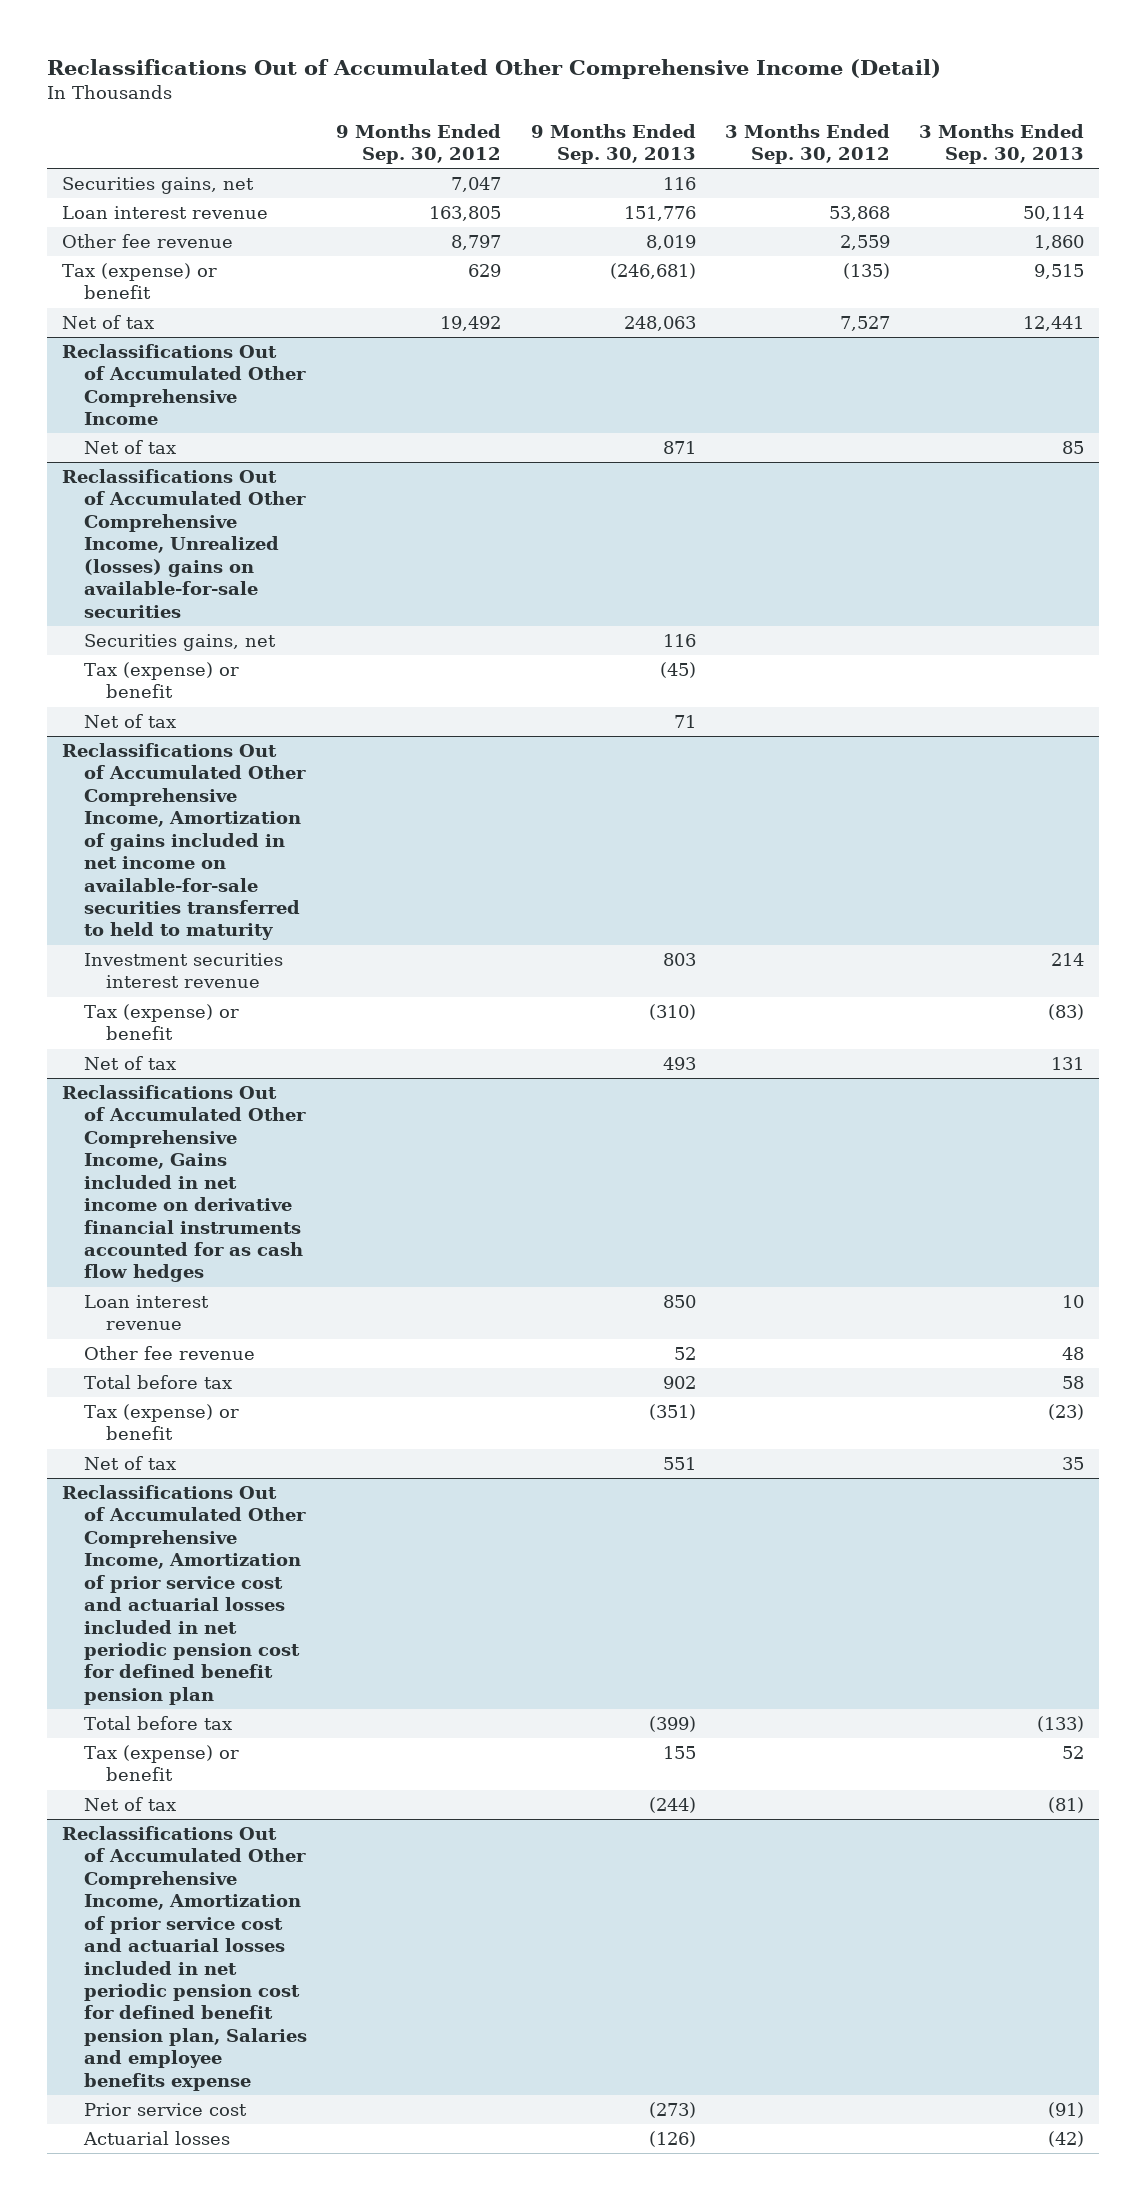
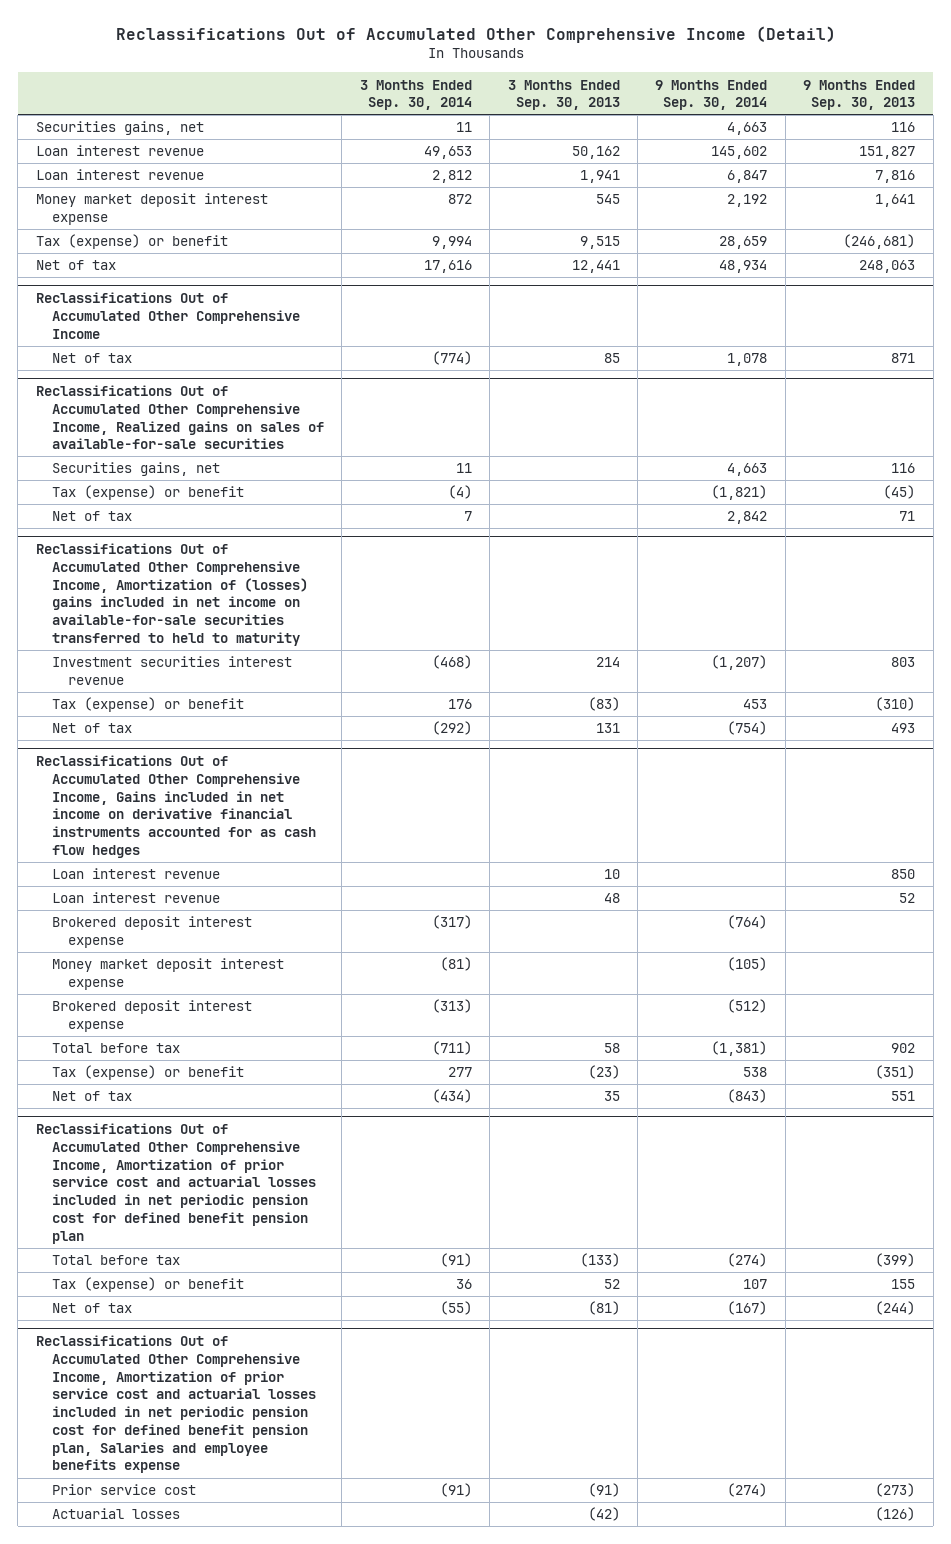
- | 9 Months Ended Sep. 30, 2012 | 9 Months Ended Sep. 30, 2013 | 3 Months Ended Sep. 30, 2012 | 3 Months Ended Sep. 30, 2013
+ | 3 Months Ended Sep. 30, 2014 | 3 Months Ended Sep. 30, 2013 | 9 Months Ended Sep. 30, 2014 | 9 Months Ended Sep. 30, 2013
- Loan interest revenue | 163,805 | 151,776 | 53,868 | 50,114
- Other fee revenue | 8,797 | 8,019 | 2,559 | 1,860
+ Loan interest revenue | 49,653 | 50,162 | 145,602 | 151,827
+ Loan interest revenue | 2,812 | 1,941 | 6,847 | 7,816
+ Money market deposit interest expense | 872 | 545 | 2,192 | 1,641
- Reclassifications Out of Accumulated Other Comprehensive Income, Unrealized (losses) gains on available-for-sale securities
+ Reclassifications Out of Accumulated Other Comprehensive Income, Realized gains on sales of available-for-sale securities
- Reclassifications Out of Accumulated Other Comprehensive Income, Amortization of gains included in net income on available-for-sale securities transferred to held to maturity
+ Reclassifications Out of Accumulated Other Comprehensive Income, Amortization of (losses) gains included in net income on available-for-sale securities transferred to held to maturity
@ Reclassifications Out of Accumulated Other Comprehensive Income, Gains included in net income on derivative financial instruments accounted for as cash flow hedges
- Other fee revenue | | 52 | | 48
+ Loan interest revenue | | 48 | | 52
+ Brokered deposit interest expense | (317) | | (764) |
+ Money market deposit interest expense | (81) | | (105) |
+ Brokered deposit interest expense | (313) | | (512) |

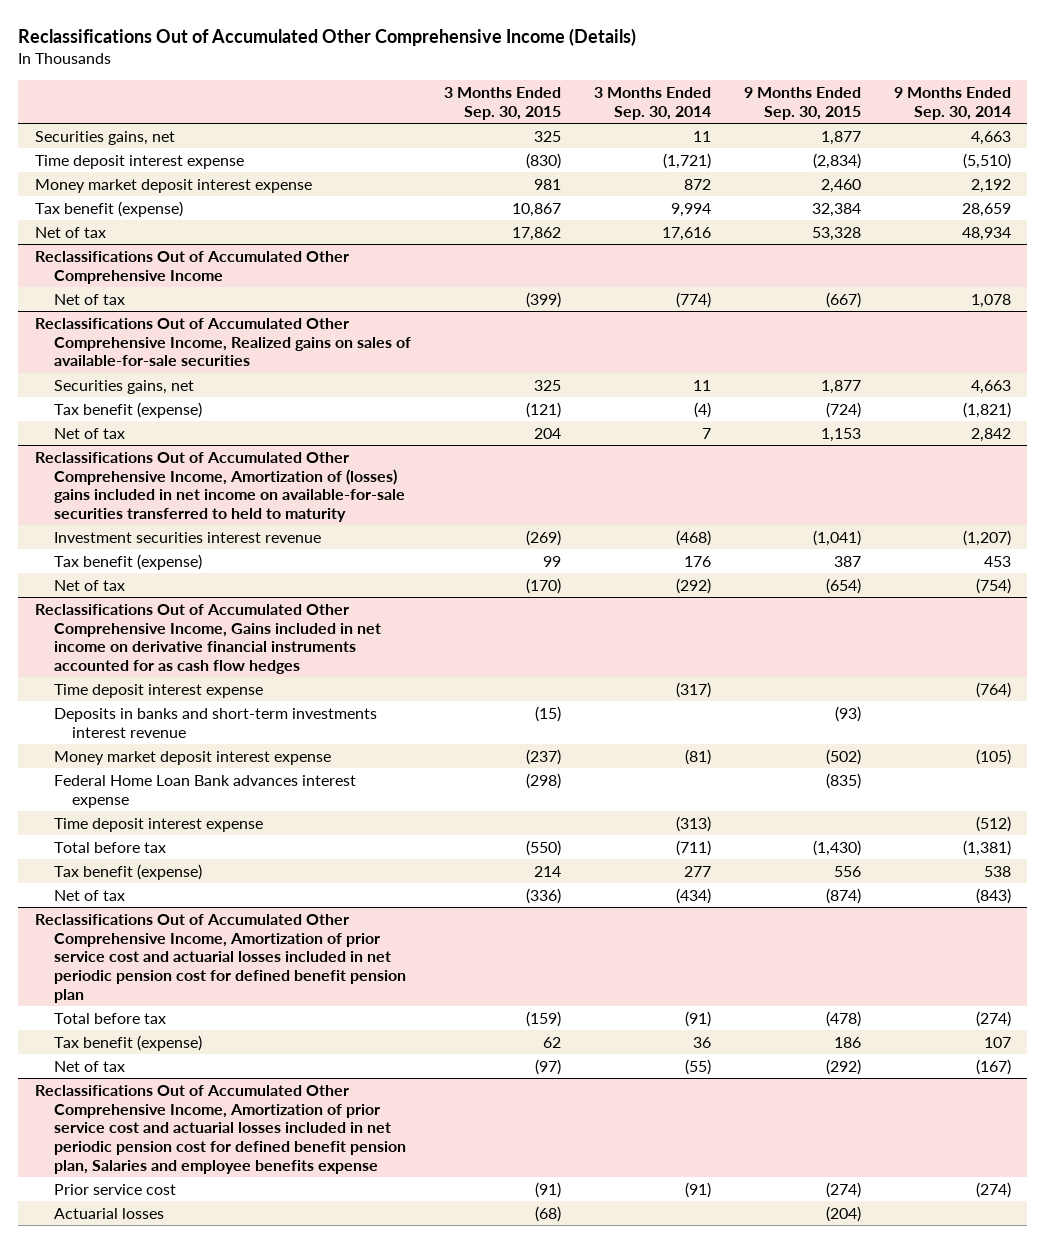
- Reclassifications Out of Accumulated Other Comprehensive Income (Detail)
+ Reclassifications Out of Accumulated Other Comprehensive Income (Details)
- | 3 Months Ended Sep. 30, 2014 | 3 Months Ended Sep. 30, 2013 | 9 Months Ended Sep. 30, 2014 | 9 Months Ended Sep. 30, 2013
+ | 3 Months Ended Sep. 30, 2015 | 3 Months Ended Sep. 30, 2014 | 9 Months Ended Sep. 30, 2015 | 9 Months Ended Sep. 30, 2014
- Loan interest revenue | 49,653 | 50,162 | 145,602 | 151,827
- Loan interest revenue | 2,812 | 1,941 | 6,847 | 7,816
+ Time deposit interest expense | (830) | (1,721) | (2,834) | (5,510)
- Tax (expense) or benefit | 9,994 | 9,515 | 28,659 | (246,681)
+ Tax benefit (expense) | 10,867 | 9,994 | 32,384 | 28,659
@ Reclassifications Out of Accumulated Other Comprehensive Income, Realized gains on sales of available-for-sale securities
- Tax (expense) or benefit | (4) | | (1,821) | (45)
+ Tax benefit (expense) | (121) | (4) | (724) | (1,821)
@ Reclassifications Out of Accumulated Other Comprehensive Income, Amortization of (losses) gains included in net income on available-for-sale securities transferred to held to maturity
- Tax (expense) or benefit | 176 | (83) | 453 | (310)
+ Tax benefit (expense) | 99 | 176 | 387 | 453
@ Reclassifications Out of Accumulated Other Comprehensive Income, Gains included in net income on derivative financial instruments accounted for as cash flow hedges
- Loan interest revenue | | 10 | | 850
- Loan interest revenue | | 48 | | 52
- Brokered deposit interest expense | (317) | | (764) |
+ Time deposit interest expense | | (317) | | (764)
+ Deposits in banks and short-term investments interest revenue | (15) | | (93) |
- Brokered deposit interest expense | (313) | | (512) |
+ Federal Home Loan Bank advances interest expense | (298) | | (835) |
+ Time deposit interest expense | | (313) | | (512)
- Tax (expense) or benefit | 277 | (23) | 538 | (351)
+ Tax benefit (expense) | 214 | 277 | 556 | 538
@ Reclassifications Out of Accumulated Other Comprehensive Income, Amortization of prior service cost and actuarial losses included in net periodic pension cost for defined benefit pension plan
- Tax (expense) or benefit | 36 | 52 | 107 | 155
+ Tax benefit (expense) | 62 | 36 | 186 | 107

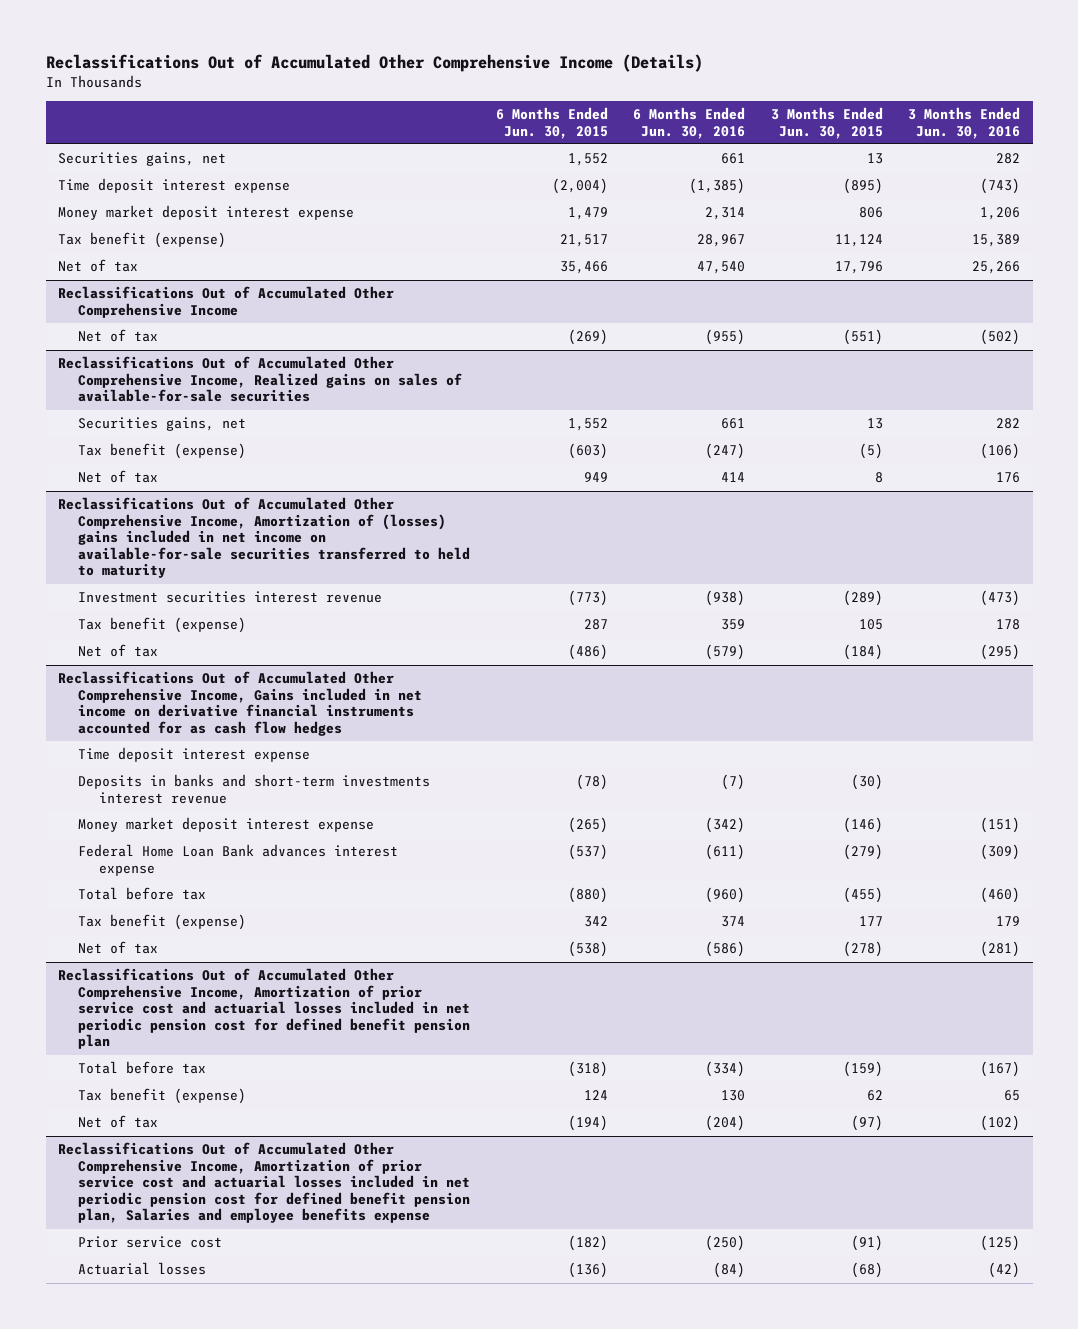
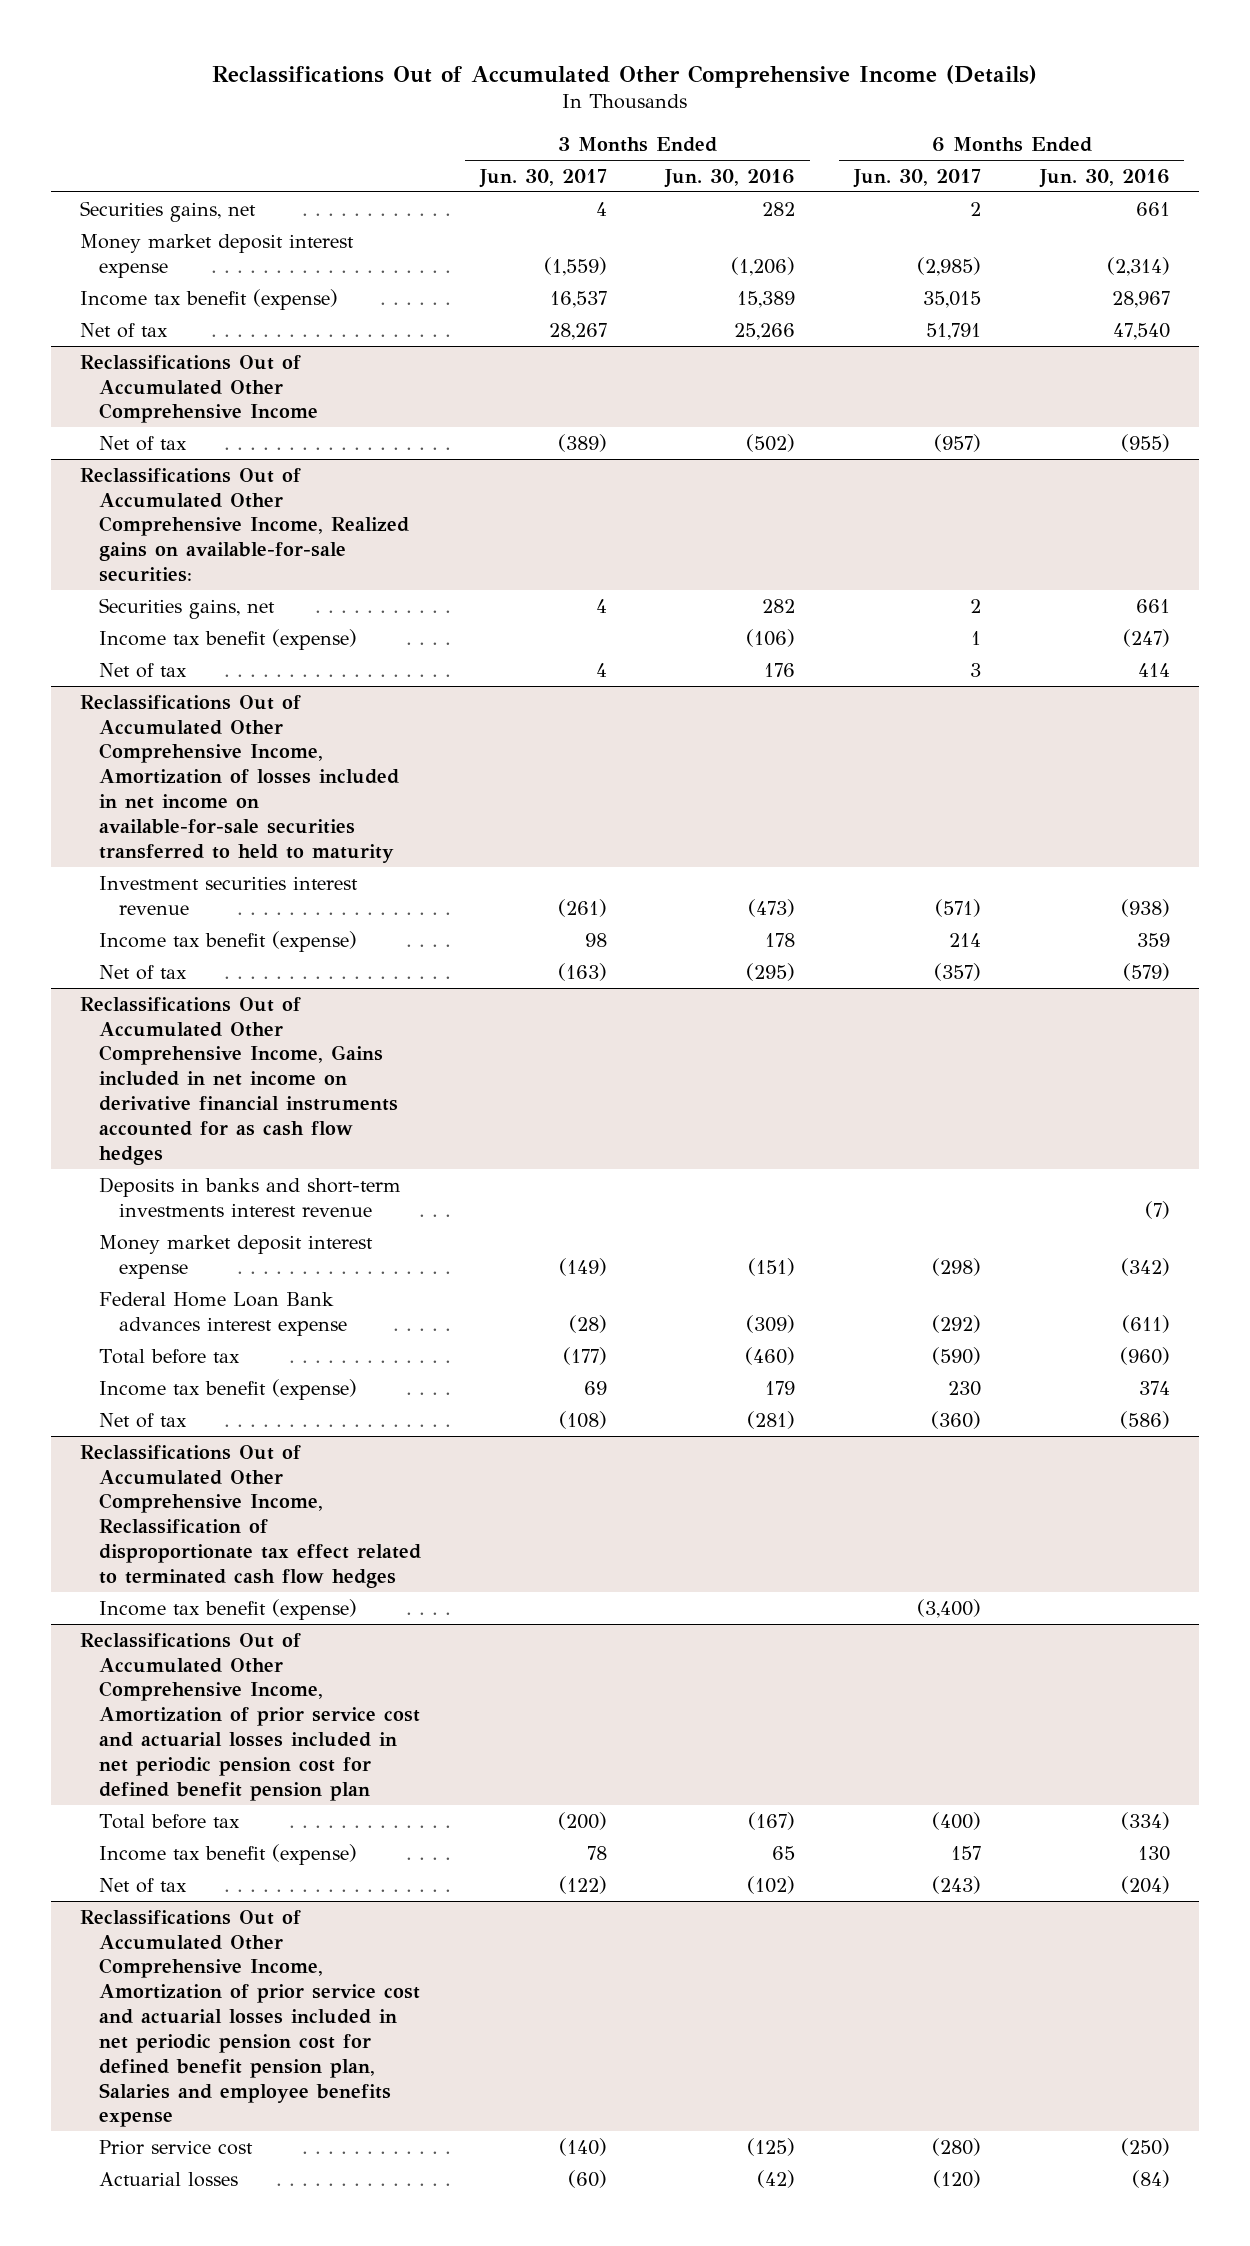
- | 6 Months Ended Jun. 30, 2015 | 6 Months Ended Jun. 30, 2016 | 3 Months Ended Jun. 30, 2015 | 3 Months Ended Jun. 30, 2016
+ | 3 Months Ended Jun. 30, 2017 | 3 Months Ended Jun. 30, 2016 | 6 Months Ended Jun. 30, 2017 | 6 Months Ended Jun. 30, 2016
- Time deposit interest expense | (2,004) | (1,385) | (895) | (743)
- Money market deposit interest expense | 1,479 | 2,314 | 806 | 1,206
- Tax benefit (expense) | 21,517 | 28,967 | 11,124 | 15,389
+ Money market deposit interest expense | (1,559) | (1,206) | (2,985) | (2,314)
+ Income tax benefit (expense) | 16,537 | 15,389 | 35,015 | 28,967
- Reclassifications Out of Accumulated Other Comprehensive Income, Realized gains on sales of available-for-sale securities
+ Reclassifications Out of Accumulated Other Comprehensive Income, Realized gains on available-for-sale securities:
- Tax benefit (expense) | (603) | (247) | (5) | (106)
+ Income tax benefit (expense) | | (106) | 1 | (247)
- Reclassifications Out of Accumulated Other Comprehensive Income, Amortization of (losses) gains included in net income on available-for-sale securities transferred to held to maturity
+ Reclassifications Out of Accumulated Other Comprehensive Income, Amortization of losses included in net income on available-for-sale securities transferred to held to maturity
- Tax benefit (expense) | 287 | 359 | 105 | 178
+ Income tax benefit (expense) | 98 | 178 | 214 | 359
@ Reclassifications Out of Accumulated Other Comprehensive Income, Gains included in net income on derivative financial instruments accounted for as cash flow hedges
- Time deposit interest expense
- Tax benefit (expense) | 342 | 374 | 177 | 179
+ Income tax benefit (expense) | 69 | 179 | 230 | 374
+ Reclassifications Out of Accumulated Other Comprehensive Income, Reclassification of disproportionate tax effect related to terminated cash flow hedges
+ Income tax benefit (expense) | | | (3,400) |
@ Reclassifications Out of Accumulated Other Comprehensive Income, Amortization of prior service cost and actuarial losses included in net periodic pension cost for defined benefit pension plan
- Tax benefit (expense) | 124 | 130 | 62 | 65
+ Income tax benefit (expense) | 78 | 65 | 157 | 130

